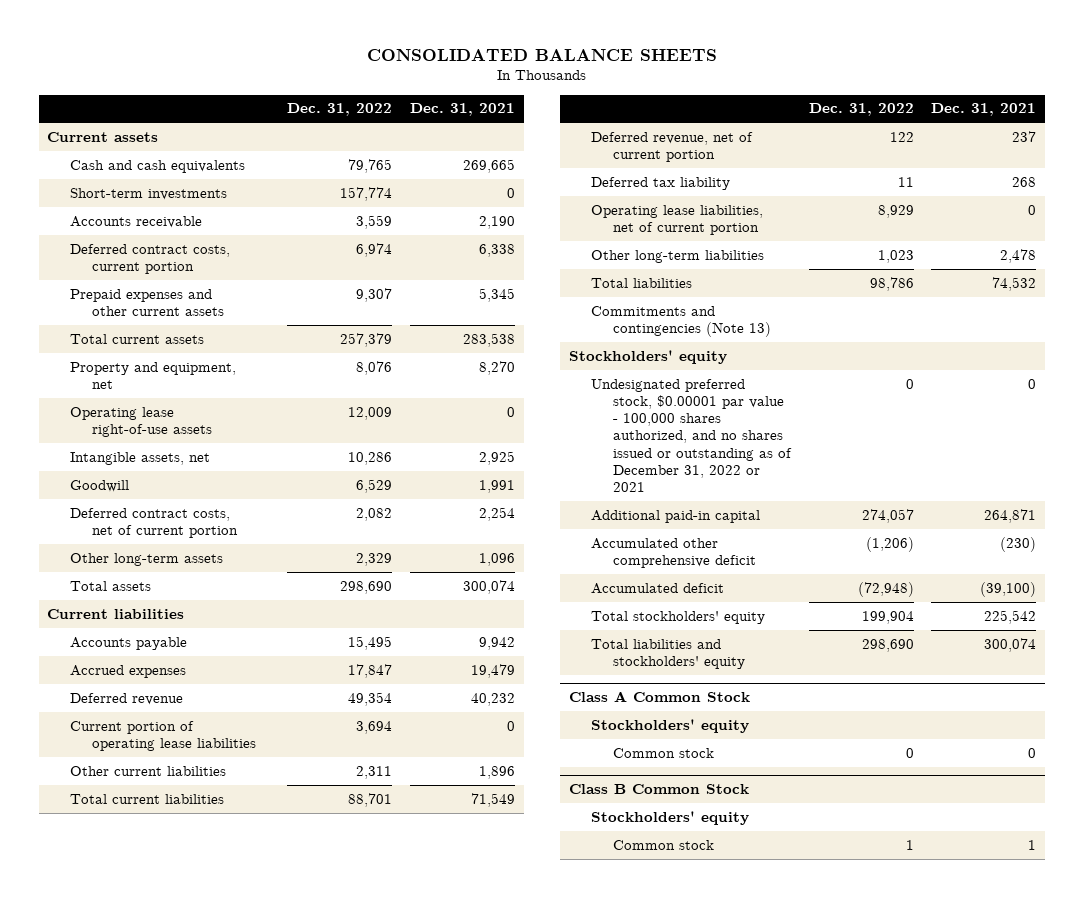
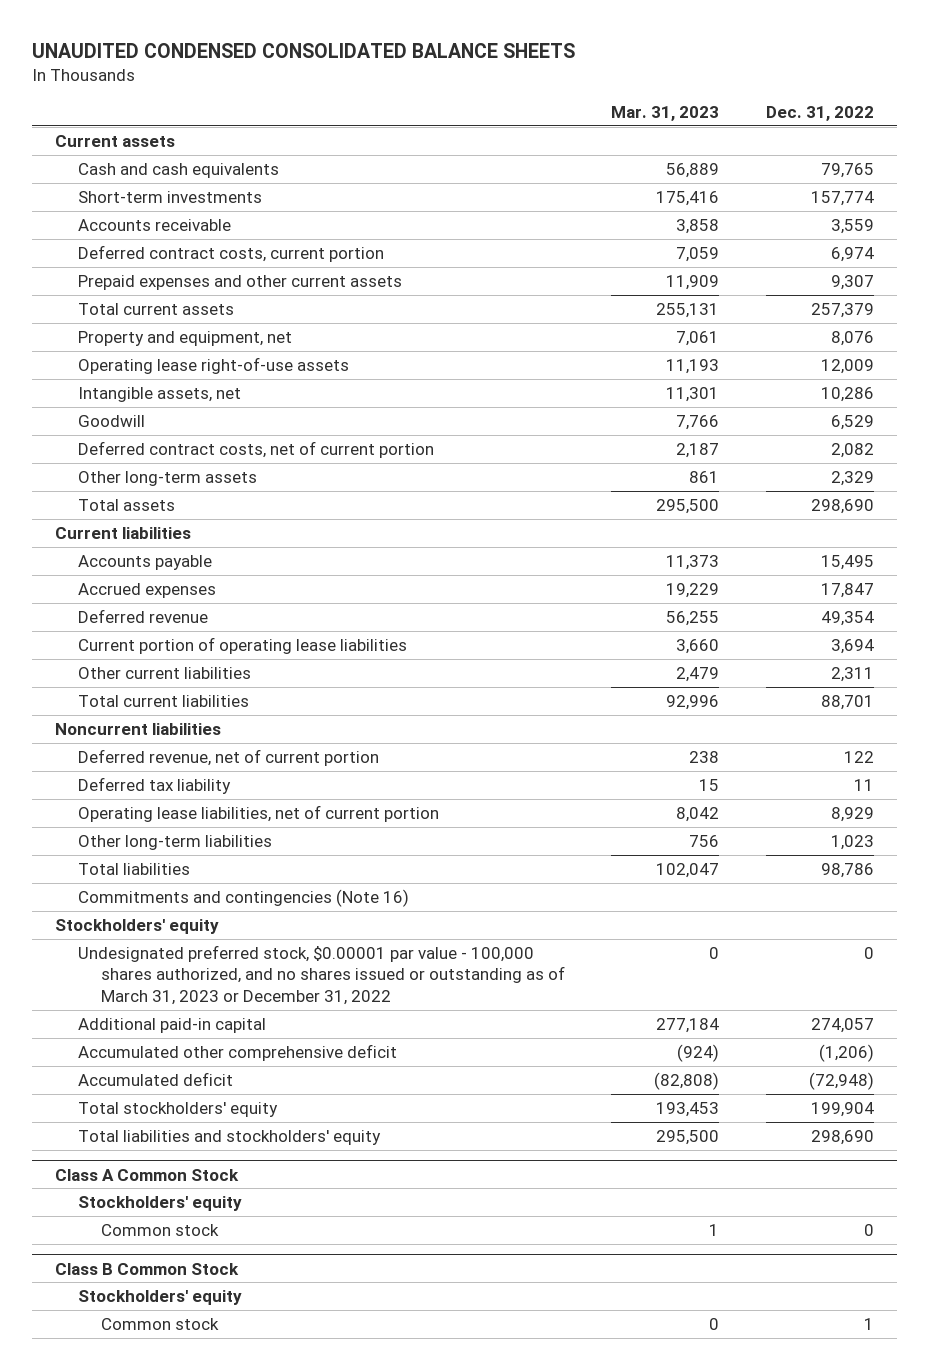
- CONSOLIDATED BALANCE SHEETS
+ UNAUDITED CONDENSED CONSOLIDATED BALANCE SHEETS
- | Dec. 31, 2022 | Dec. 31, 2021
+ | Mar. 31, 2023 | Dec. 31, 2022
+ Noncurrent liabilities
- Commitments and contingencies (Note 13)
+ Commitments and contingencies (Note 16)
- Undesignated preferred stock, $0.00001 par value - 100,000 shares authorized, and no shares issued or outstanding as of December 31, 2022 or 2021 | 0 | 0
+ Undesignated preferred stock, $0.00001 par value - 100,000 shares authorized, and no shares issued or outstanding as of March 31, 2023 or December 31, 2022 | 0 | 0

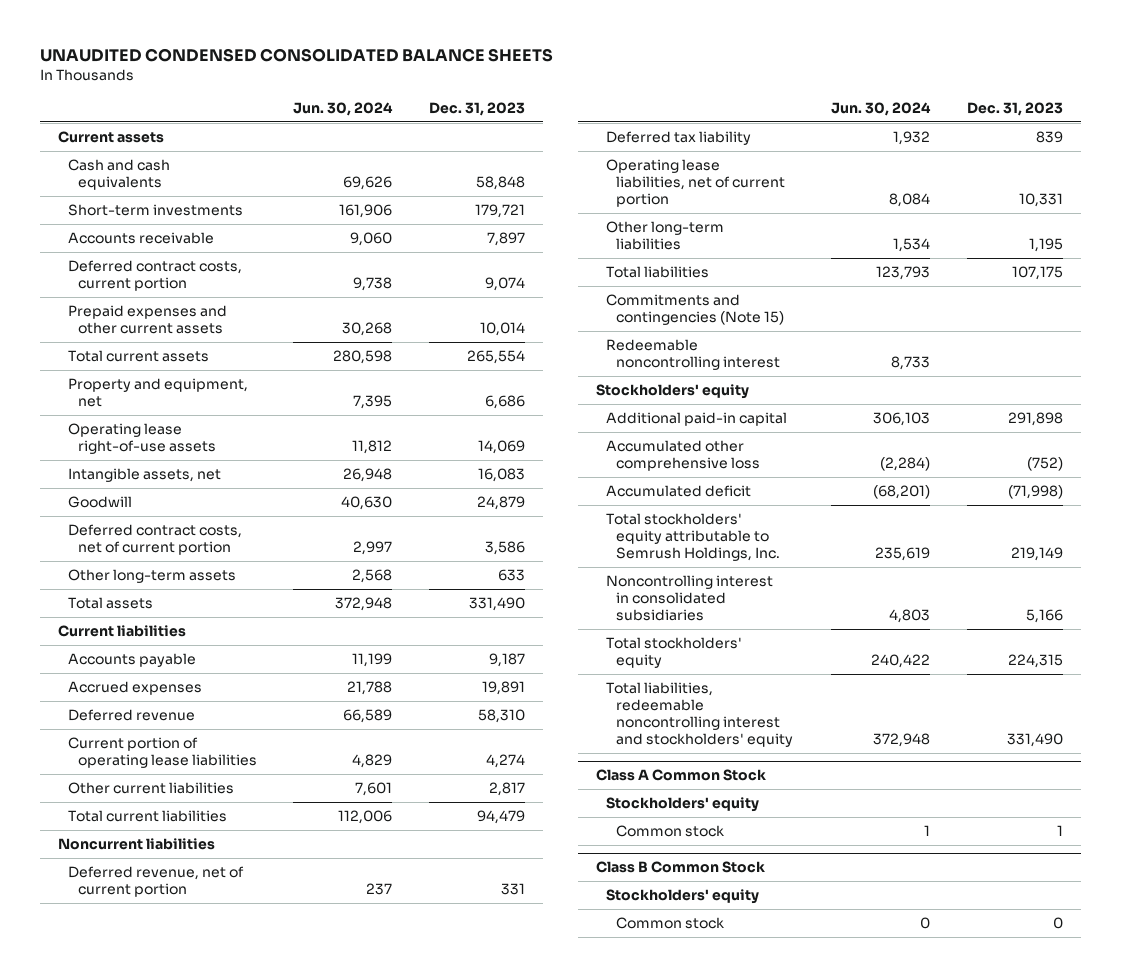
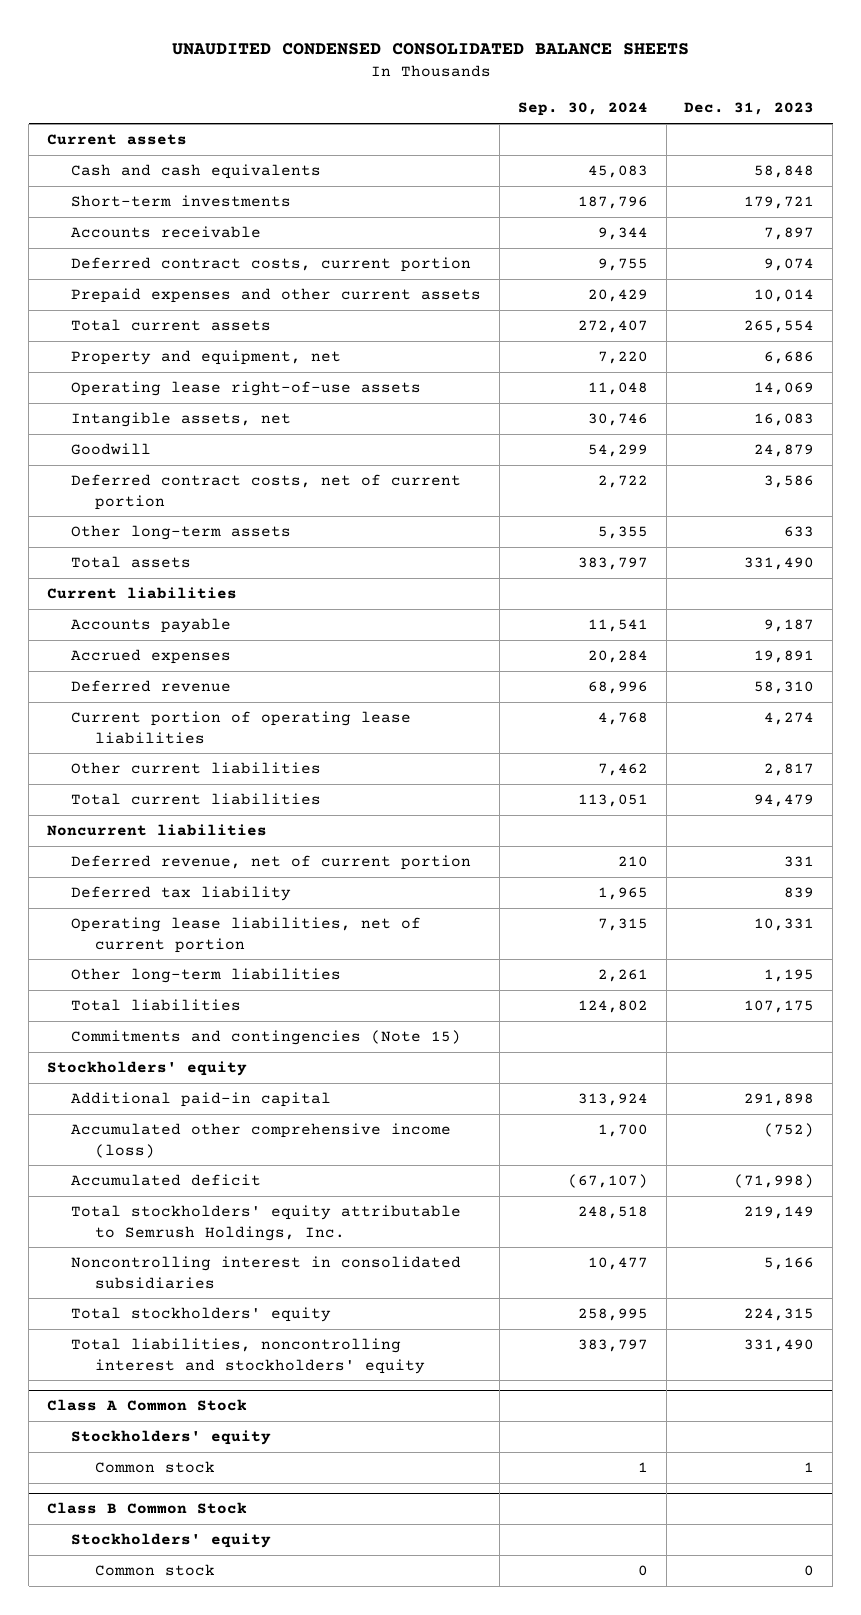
- | Jun. 30, 2024 | Dec. 31, 2023
+ | Sep. 30, 2024 | Dec. 31, 2023
- Redeemable noncontrolling interest | 8,733 |
- Accumulated other comprehensive loss | (2,284) | (752)
+ Accumulated other comprehensive income (loss) | 1,700 | (752)
- Total liabilities, redeemable noncontrolling interest and stockholders' equity | 372,948 | 331,490
+ Total liabilities, noncontrolling interest and stockholders' equity | 383,797 | 331,490

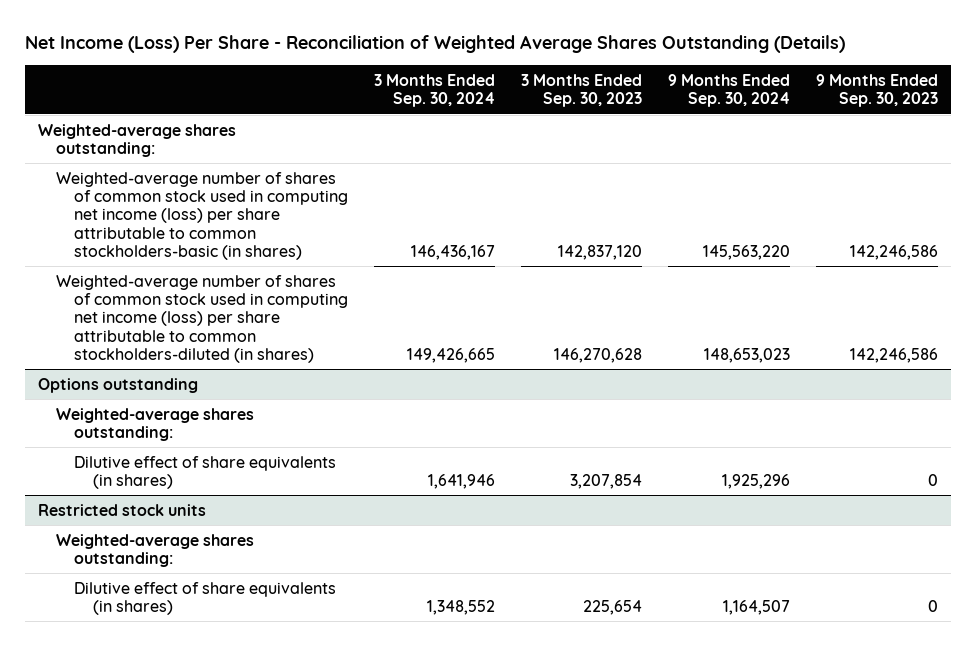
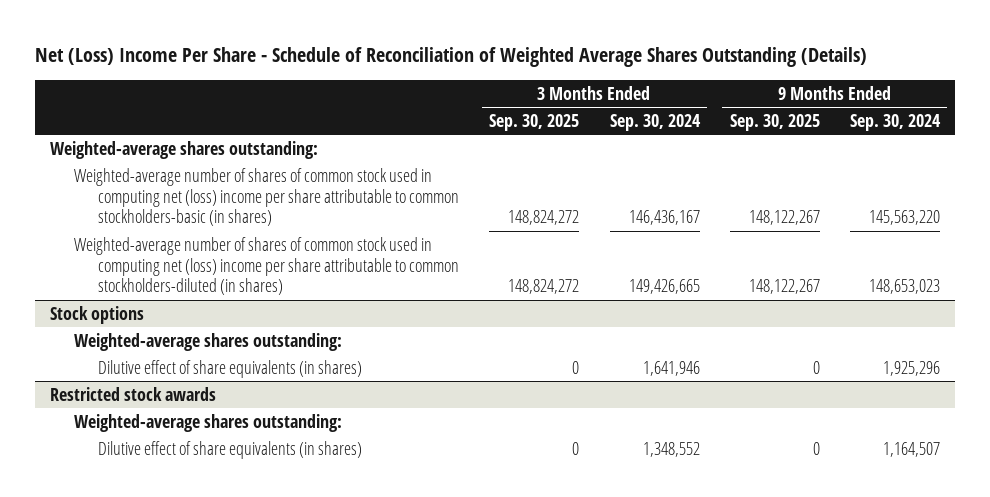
- Net Income (Loss) Per Share - Reconciliation of Weighted Average Shares Outstanding (Details)
+ Net (Loss) Income Per Share - Schedule of Reconciliation of Weighted Average Shares Outstanding (Details)
- | 3 Months Ended Sep. 30, 2024 | 3 Months Ended Sep. 30, 2023 | 9 Months Ended Sep. 30, 2024 | 9 Months Ended Sep. 30, 2023
+ | 3 Months Ended Sep. 30, 2025 | 3 Months Ended Sep. 30, 2024 | 9 Months Ended Sep. 30, 2025 | 9 Months Ended Sep. 30, 2024
- Weighted-average number of shares of common stock used in computing net income (loss) per share attributable to common stockholders-basic (in shares) | 146,436,167 | 142,837,120 | 145,563,220 | 142,246,586
- Weighted-average number of shares of common stock used in computing net income (loss) per share attributable to common stockholders-diluted (in shares) | 149,426,665 | 146,270,628 | 148,653,023 | 142,246,586
- Options outstanding
+ Weighted-average number of shares of common stock used in computing net (loss) income per share attributable to common stockholders-basic (in shares) | 148,824,272 | 146,436,167 | 148,122,267 | 145,563,220
+ Weighted-average number of shares of common stock used in computing net (loss) income per share attributable to common stockholders-diluted (in shares) | 148,824,272 | 149,426,665 | 148,122,267 | 148,653,023
+ Stock options
- Restricted stock units
+ Restricted stock awards

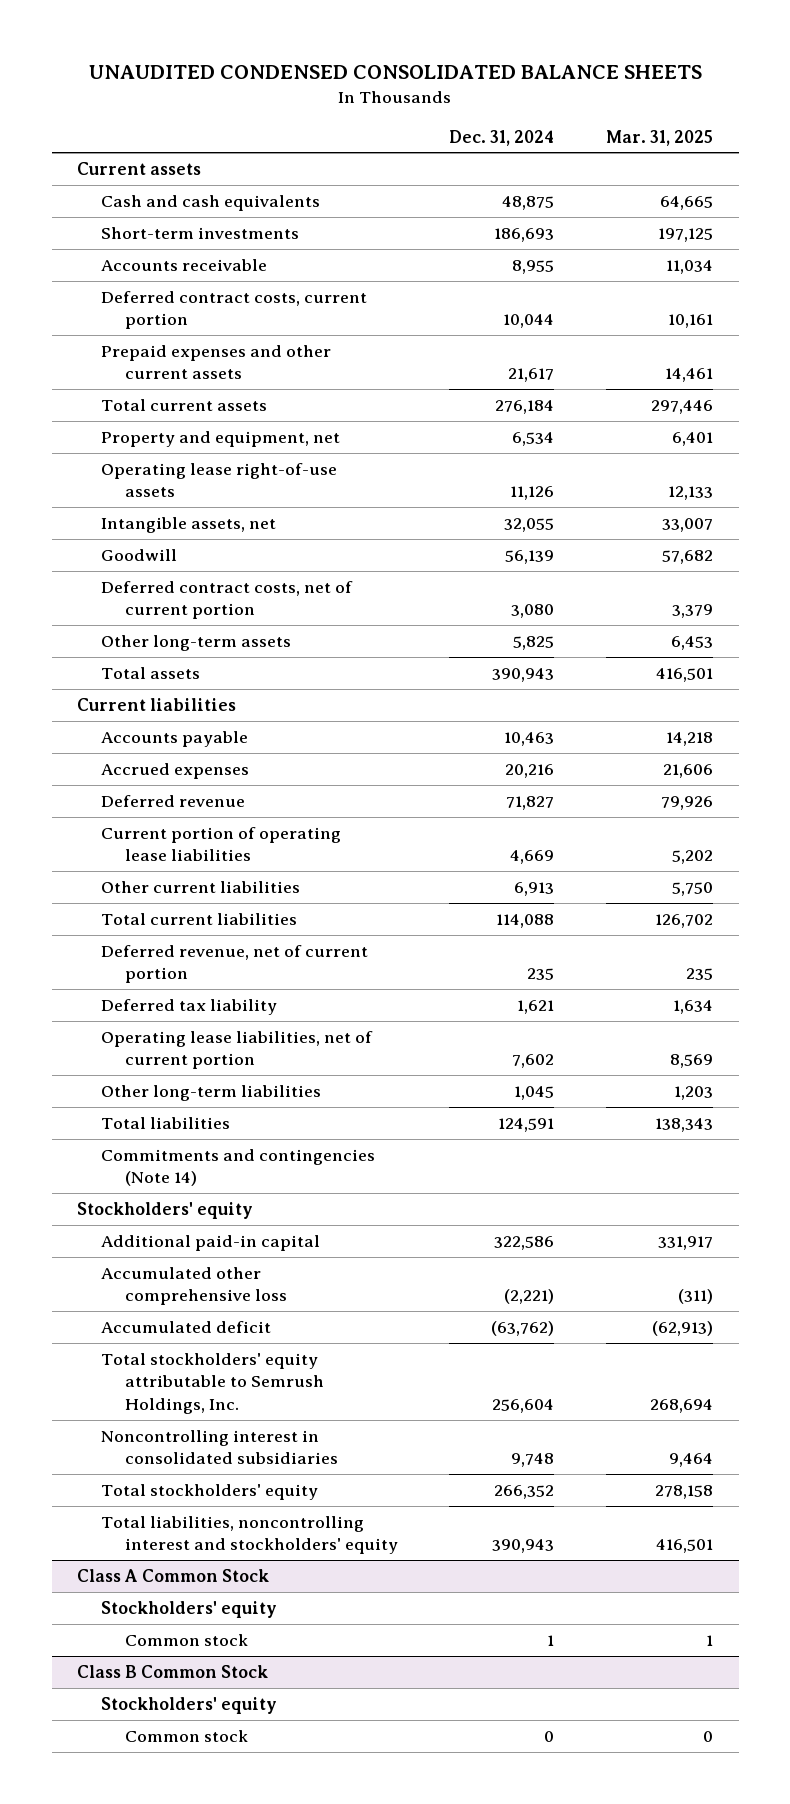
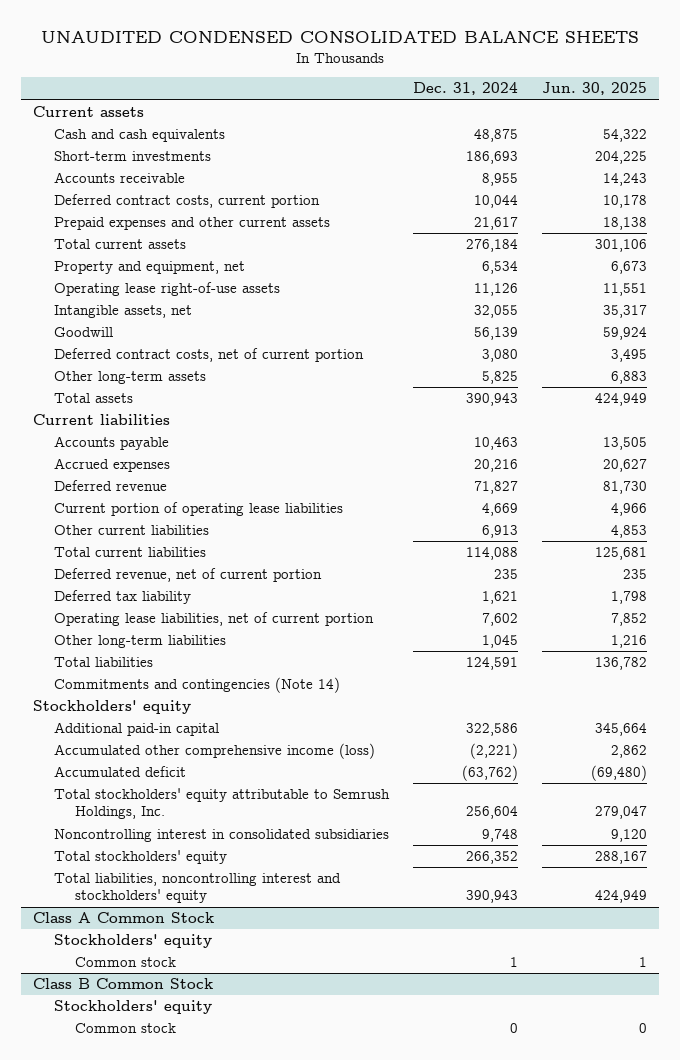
- | Dec. 31, 2024 | Mar. 31, 2025
+ | Dec. 31, 2024 | Jun. 30, 2025
- Accumulated other comprehensive loss | (2,221) | (311)
+ Accumulated other comprehensive income (loss) | (2,221) | 2,862

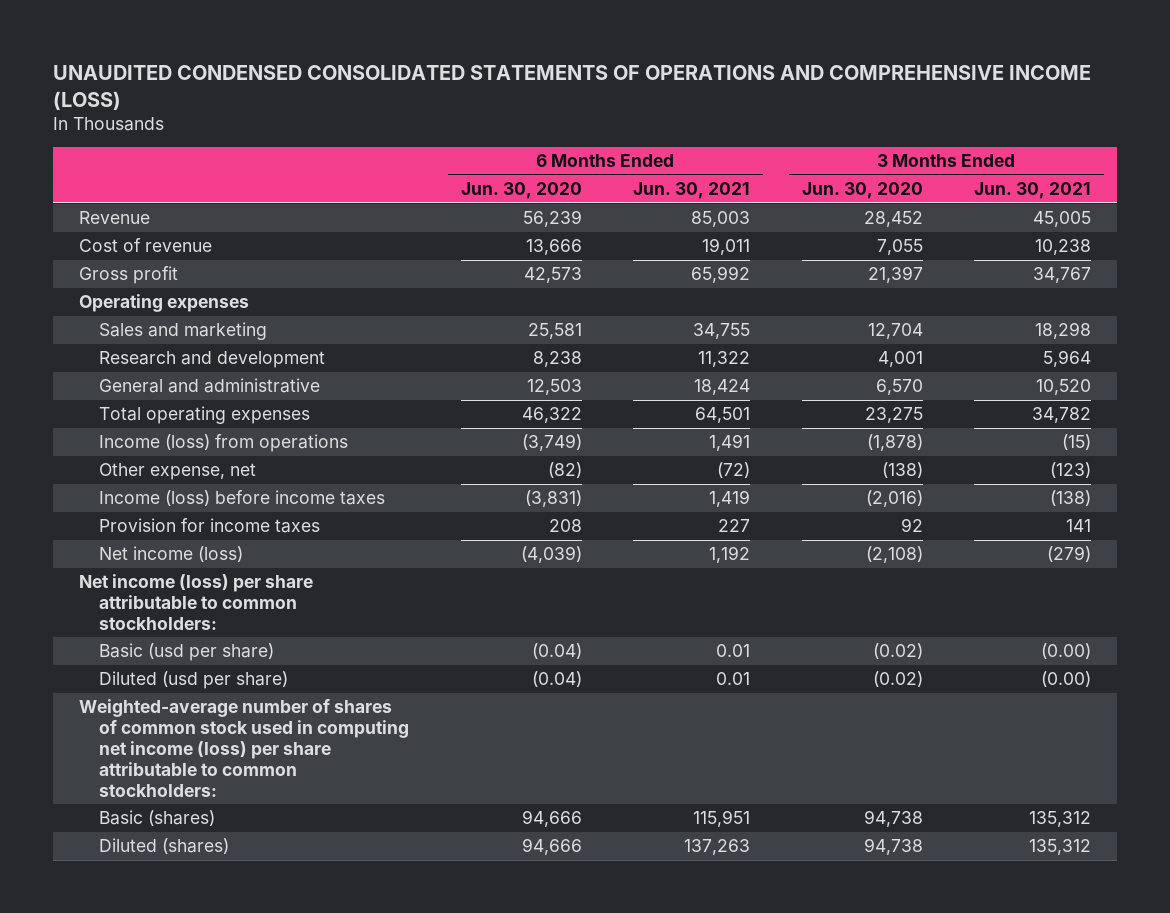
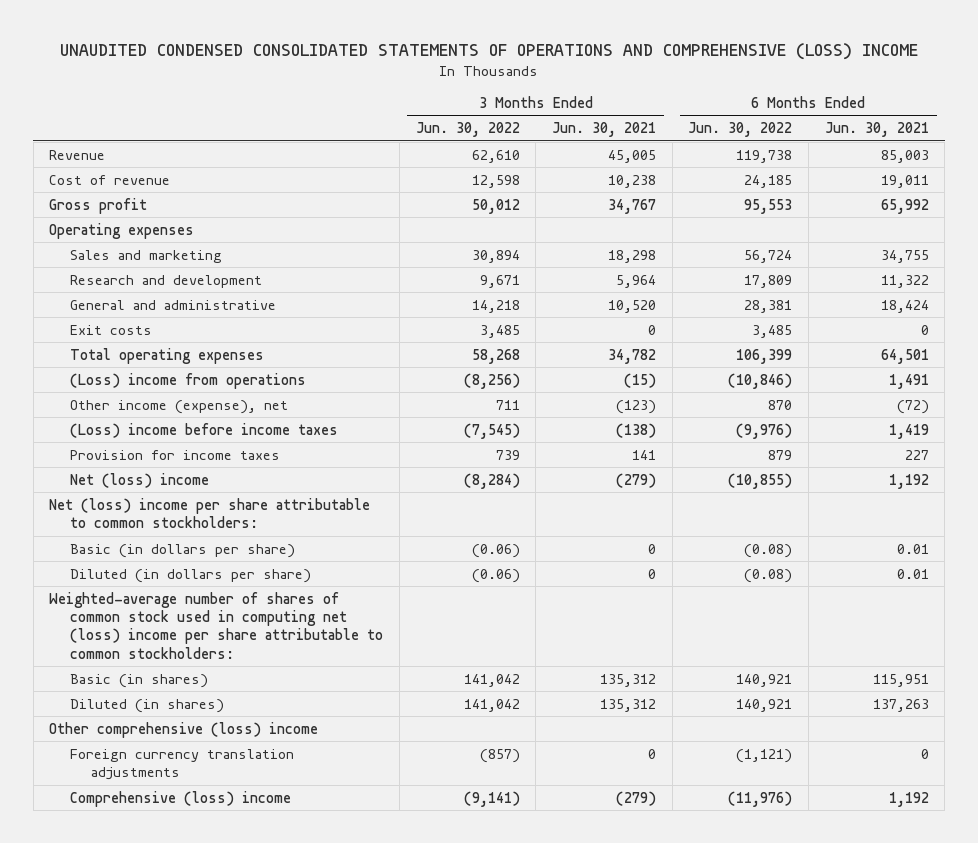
- UNAUDITED CONDENSED CONSOLIDATED STATEMENTS OF OPERATIONS AND COMPREHENSIVE INCOME (LOSS)
+ UNAUDITED CONDENSED CONSOLIDATED STATEMENTS OF OPERATIONS AND COMPREHENSIVE (LOSS) INCOME
- | 6 Months Ended Jun. 30, 2020 | 6 Months Ended Jun. 30, 2021 | 3 Months Ended Jun. 30, 2020 | 3 Months Ended Jun. 30, 2021
+ | 3 Months Ended Jun. 30, 2022 | 3 Months Ended Jun. 30, 2021 | 6 Months Ended Jun. 30, 2022 | 6 Months Ended Jun. 30, 2021
+ Exit costs | 3,485 | 0 | 3,485 | 0
- Income (loss) from operations | (3,749) | 1,491 | (1,878) | (15)
- Other expense, net | (82) | (72) | (138) | (123)
- Income (loss) before income taxes | (3,831) | 1,419 | (2,016) | (138)
+ (Loss) income from operations | (8,256) | (15) | (10,846) | 1,491
+ Other income (expense), net | 711 | (123) | 870 | (72)
+ (Loss) income before income taxes | (7,545) | (138) | (9,976) | 1,419
- Net income (loss) | (4,039) | 1,192 | (2,108) | (279)
- Net income (loss) per share attributable to common stockholders:
- Basic (usd per share) | (0.04) | 0.01 | (0.02) | (0.00)
- Diluted (usd per share) | (0.04) | 0.01 | (0.02) | (0.00)
- Weighted-average number of shares of common stock used in computing net income (loss) per share attributable to common stockholders:
- Basic (shares) | 94,666 | 115,951 | 94,738 | 135,312
- Diluted (shares) | 94,666 | 137,263 | 94,738 | 135,312
+ Net (loss) income | (8,284) | (279) | (10,855) | 1,192
+ Net (loss) income per share attributable to common stockholders:
+ Basic (in dollars per share) | (0.06) | 0 | (0.08) | 0.01
+ Diluted (in dollars per share) | (0.06) | 0 | (0.08) | 0.01
+ Weighted-average number of shares of common stock used in computing net (loss) income per share attributable to common stockholders:
+ Basic (in shares) | 141,042 | 135,312 | 140,921 | 115,951
+ Diluted (in shares) | 141,042 | 135,312 | 140,921 | 137,263
+ Other comprehensive (loss) income
+ Foreign currency translation adjustments | (857) | 0 | (1,121) | 0
+ Comprehensive (loss) income | (9,141) | (279) | (11,976) | 1,192

